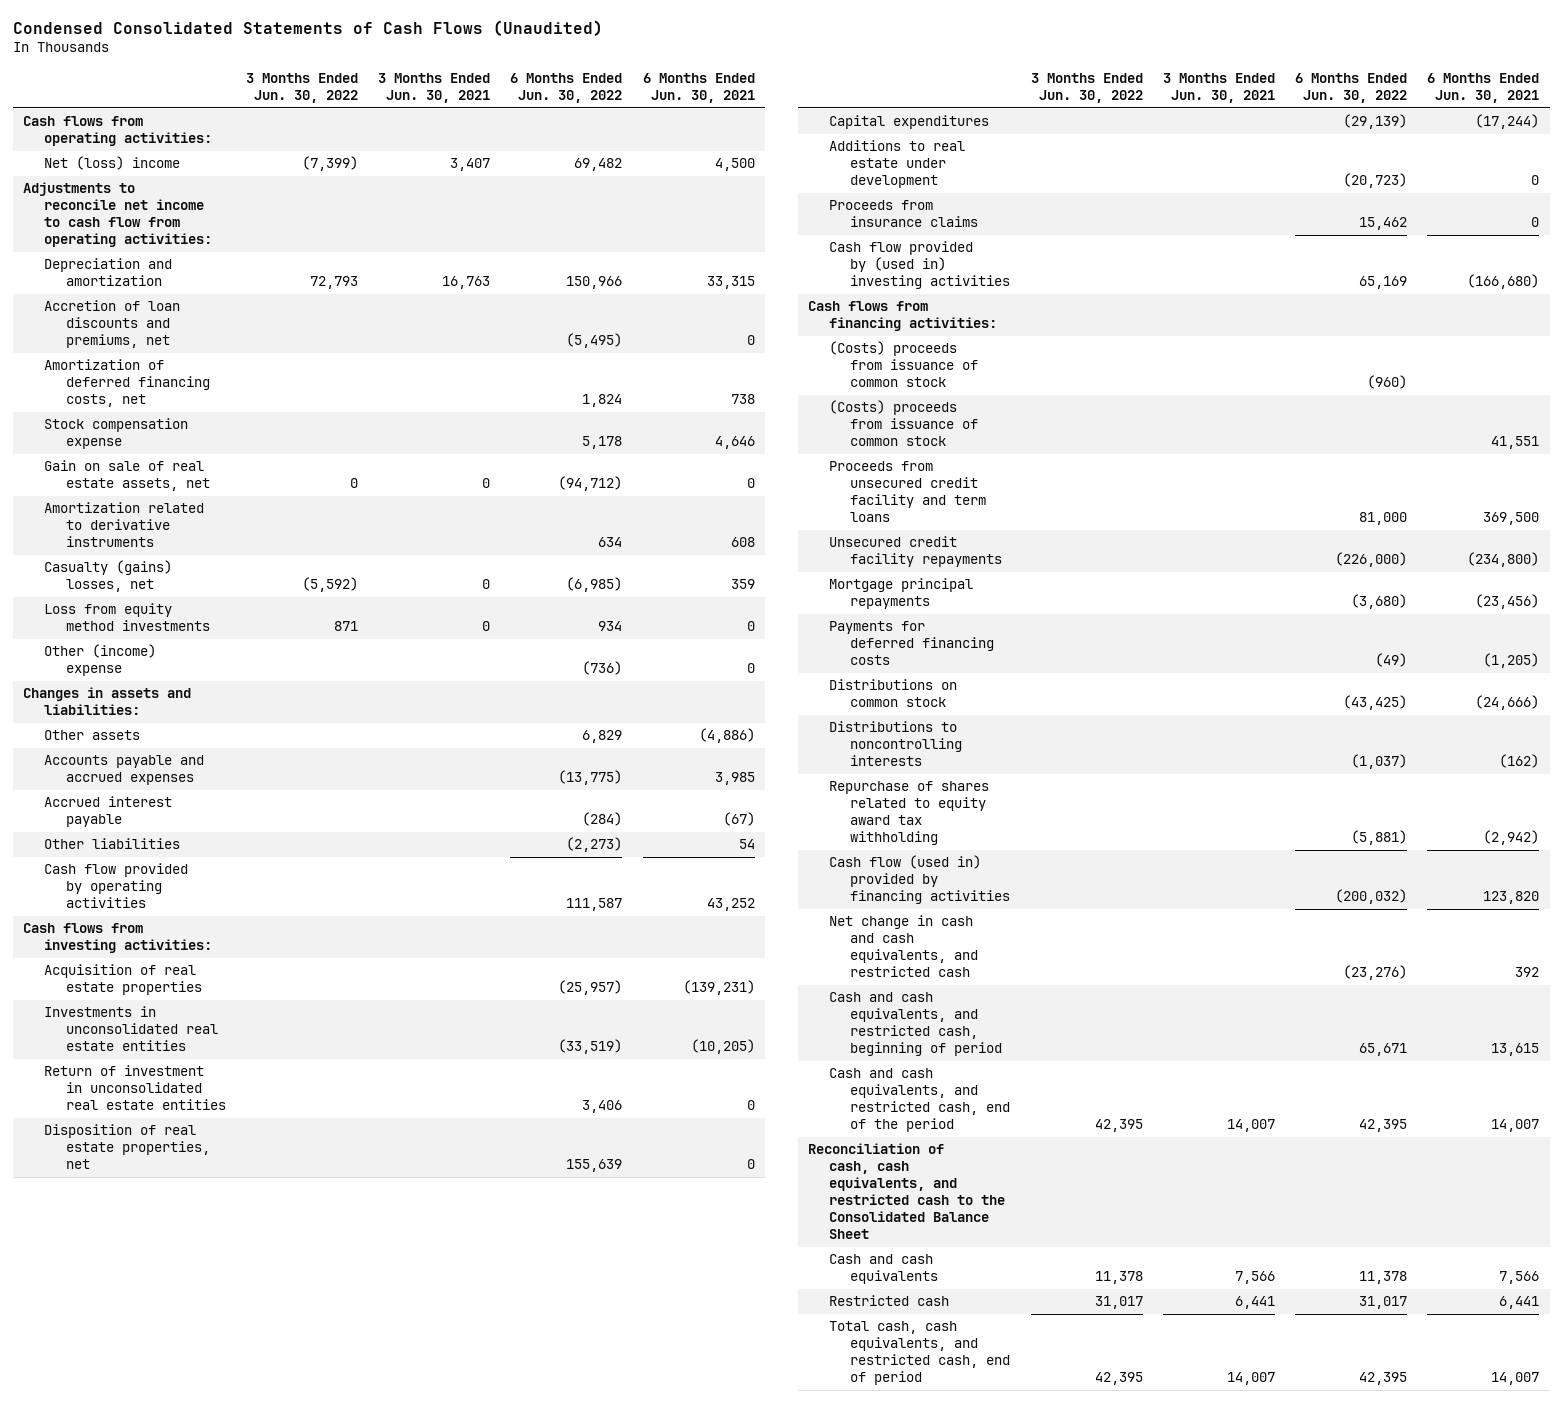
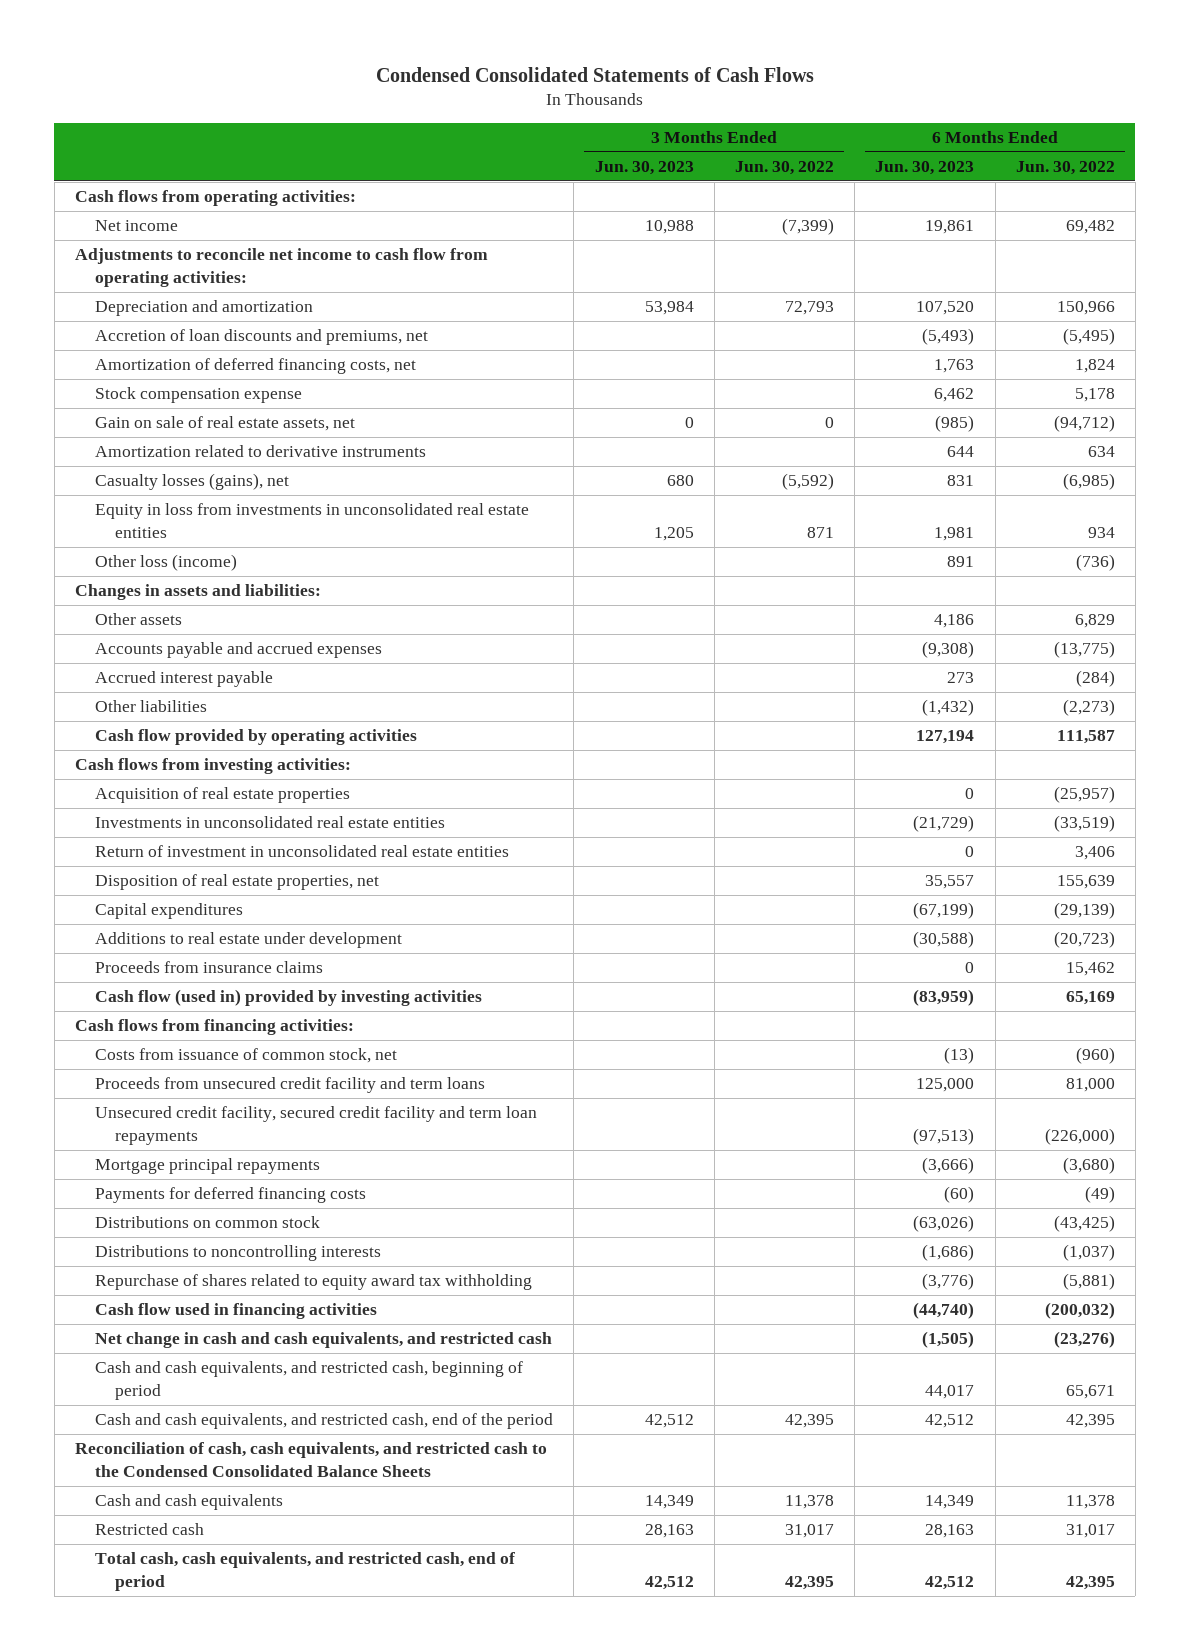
- Condensed Consolidated Statements of Cash Flows (Unaudited)
+ Condensed Consolidated Statements of Cash Flows
- | 3 Months Ended Jun. 30, 2022 | 3 Months Ended Jun. 30, 2021 | 6 Months Ended Jun. 30, 2022 | 6 Months Ended Jun. 30, 2021
+ | 3 Months Ended Jun. 30, 2023 | 3 Months Ended Jun. 30, 2022 | 6 Months Ended Jun. 30, 2023 | 6 Months Ended Jun. 30, 2022
- Net (loss) income | (7,399) | 3,407 | 69,482 | 4,500
+ Net income | 10,988 | (7,399) | 19,861 | 69,482
- Casualty (gains) losses, net | (5,592) | 0 | (6,985) | 359
- Loss from equity method investments | 871 | 0 | 934 | 0
- Other (income) expense | | | (736) | 0
+ Casualty losses (gains), net | 680 | (5,592) | 831 | (6,985)
+ Equity in loss from investments in unconsolidated real estate entities | 1,205 | 871 | 1,981 | 934
+ Other loss (income) | | | 891 | (736)
- Cash flow provided by (used in) investing activities | | | 65,169 | (166,680)
+ Cash flow (used in) provided by investing activities | | | (83,959) | 65,169
- (Costs) proceeds from issuance of common stock | | | (960) |
- (Costs) proceeds from issuance of common stock | | | | 41,551
+ Costs from issuance of common stock, net | | | (13) | (960)
- Unsecured credit facility repayments | | | (226,000) | (234,800)
+ Unsecured credit facility, secured credit facility and term loan repayments | | | (97,513) | (226,000)
- Cash flow (used in) provided by financing activities | | | (200,032) | 123,820
+ Cash flow used in financing activities | | | (44,740) | (200,032)
- Reconciliation of cash, cash equivalents, and restricted cash to the Consolidated Balance Sheet
+ Reconciliation of cash, cash equivalents, and restricted cash to the Condensed Consolidated Balance Sheets

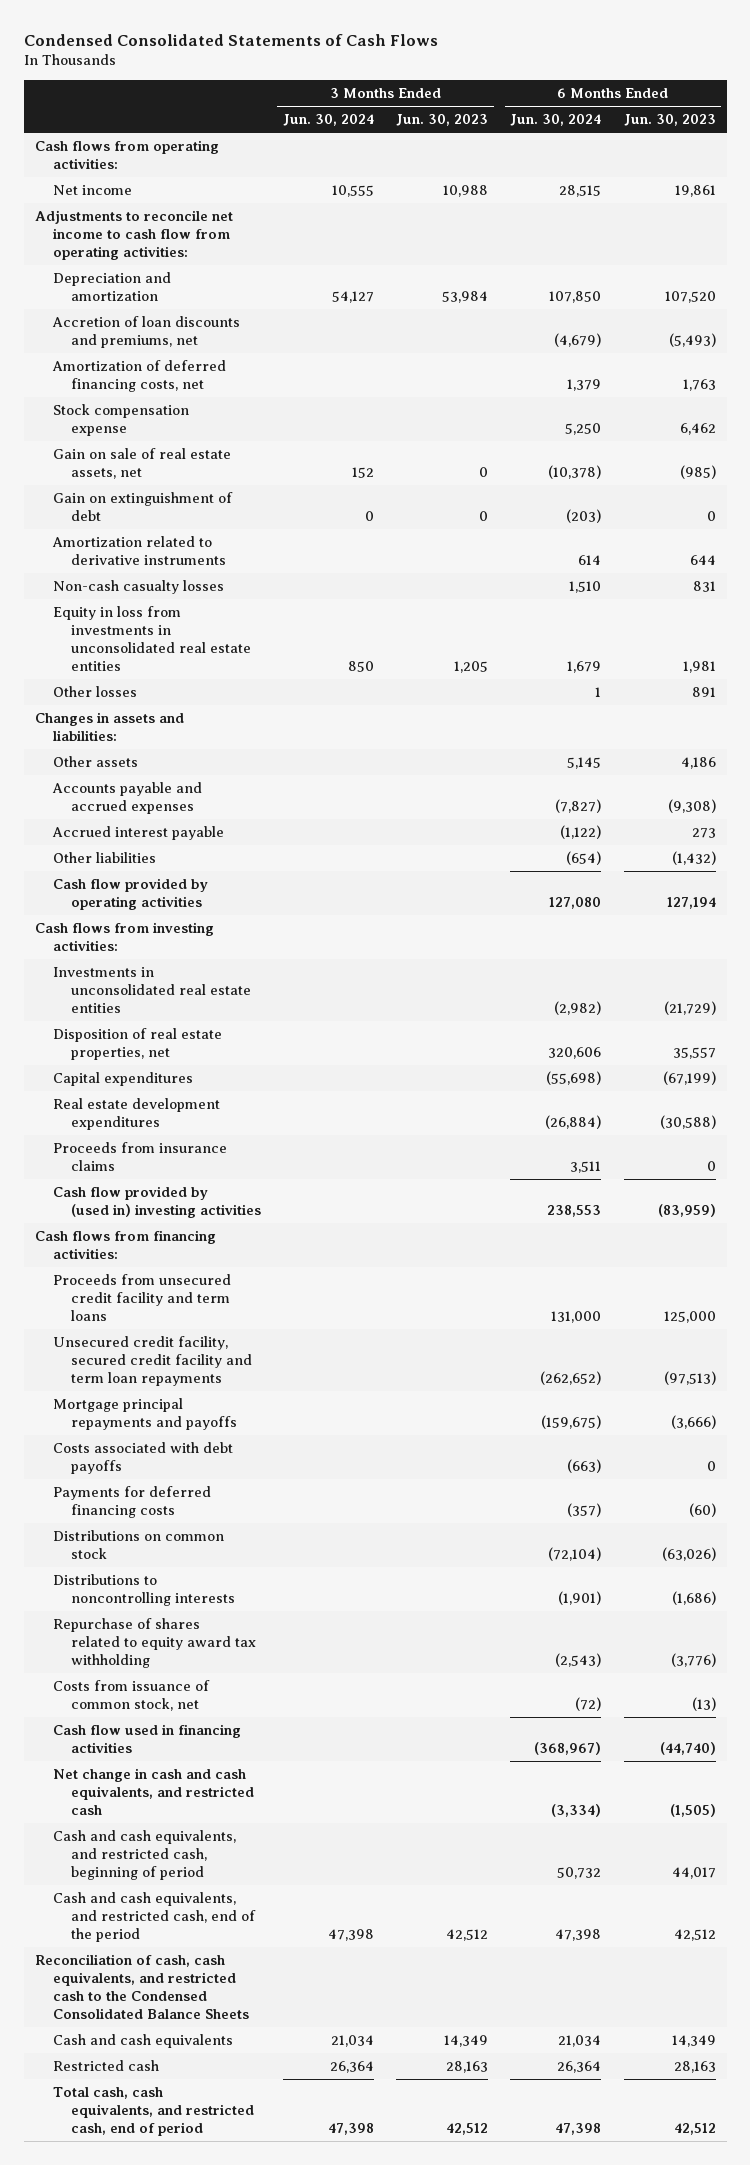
- | 3 Months Ended Jun. 30, 2023 | 3 Months Ended Jun. 30, 2022 | 6 Months Ended Jun. 30, 2023 | 6 Months Ended Jun. 30, 2022
+ | 3 Months Ended Jun. 30, 2024 | 3 Months Ended Jun. 30, 2023 | 6 Months Ended Jun. 30, 2024 | 6 Months Ended Jun. 30, 2023
+ Gain on extinguishment of debt | 0 | 0 | (203) | 0
- Casualty losses (gains), net | 680 | (5,592) | 831 | (6,985)
+ Non-cash casualty losses | | | 1,510 | 831
- Other loss (income) | | | 891 | (736)
+ Other losses | | | 1 | 891
- Acquisition of real estate properties | | | 0 | (25,957)
- Return of investment in unconsolidated real estate entities | | | 0 | 3,406
- Additions to real estate under development | | | (30,588) | (20,723)
+ Real estate development expenditures | | | (26,884) | (30,588)
- Cash flow (used in) provided by investing activities | | | (83,959) | 65,169
+ Cash flow provided by (used in) investing activities | | | 238,553 | (83,959)
- Mortgage principal repayments | | | (3,666) | (3,680)
+ Mortgage principal repayments and payoffs | | | (159,675) | (3,666)
+ Costs associated with debt payoffs | | | (663) | 0
moved down: Costs from issuance of common stock, net | | | (72) | (13)

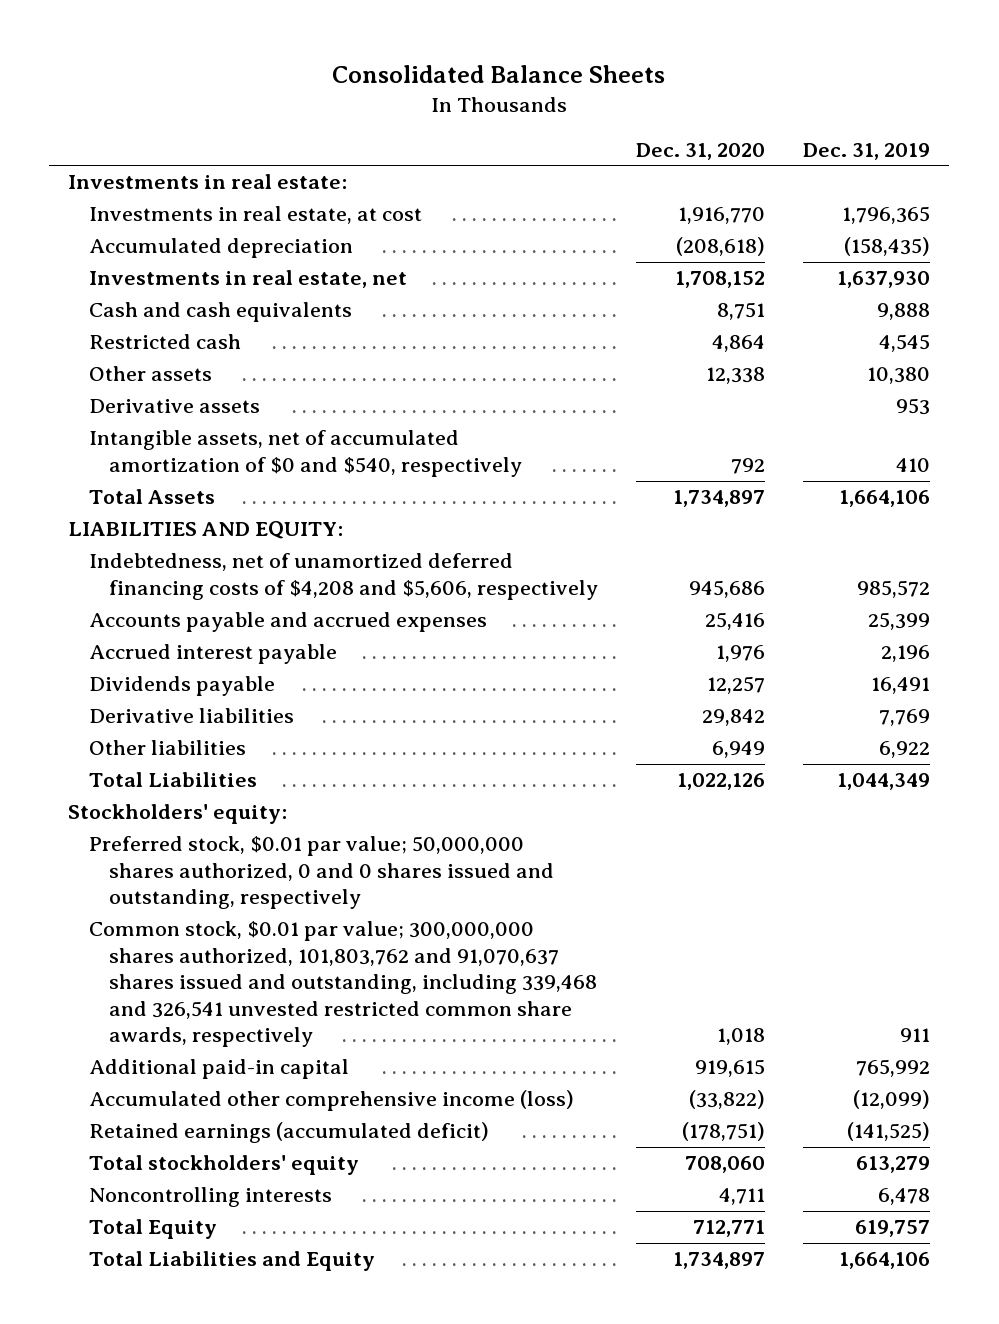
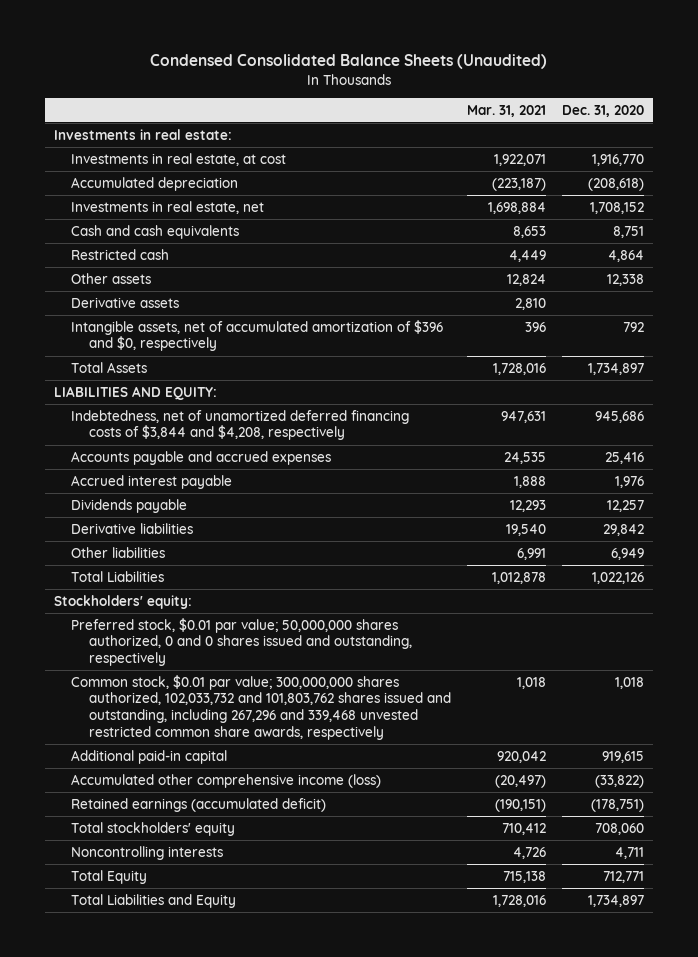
- Consolidated Balance Sheets
+ Condensed Consolidated Balance Sheets (Unaudited)
- | Dec. 31, 2020 | Dec. 31, 2019
+ | Mar. 31, 2021 | Dec. 31, 2020
- Intangible assets, net of accumulated amortization of $0 and $540, respectively | 792 | 410
+ Intangible assets, net of accumulated amortization of $396 and $0, respectively | 396 | 792
- Indebtedness, net of unamortized deferred financing costs of $4,208 and $5,606, respectively | 945,686 | 985,572
+ Indebtedness, net of unamortized deferred financing costs of $3,844 and $4,208, respectively | 947,631 | 945,686
- Common stock, $0.01 par value; 300,000,000 shares authorized, 101,803,762 and 91,070,637 shares issued and outstanding, including 339,468 and 326,541 unvested restricted common share awards, respectively | 1,018 | 911
+ Common stock, $0.01 par value; 300,000,000 shares authorized, 102,033,732 and 101,803,762 shares issued and outstanding, including 267,296 and 339,468 unvested restricted common share awards, respectively | 1,018 | 1,018

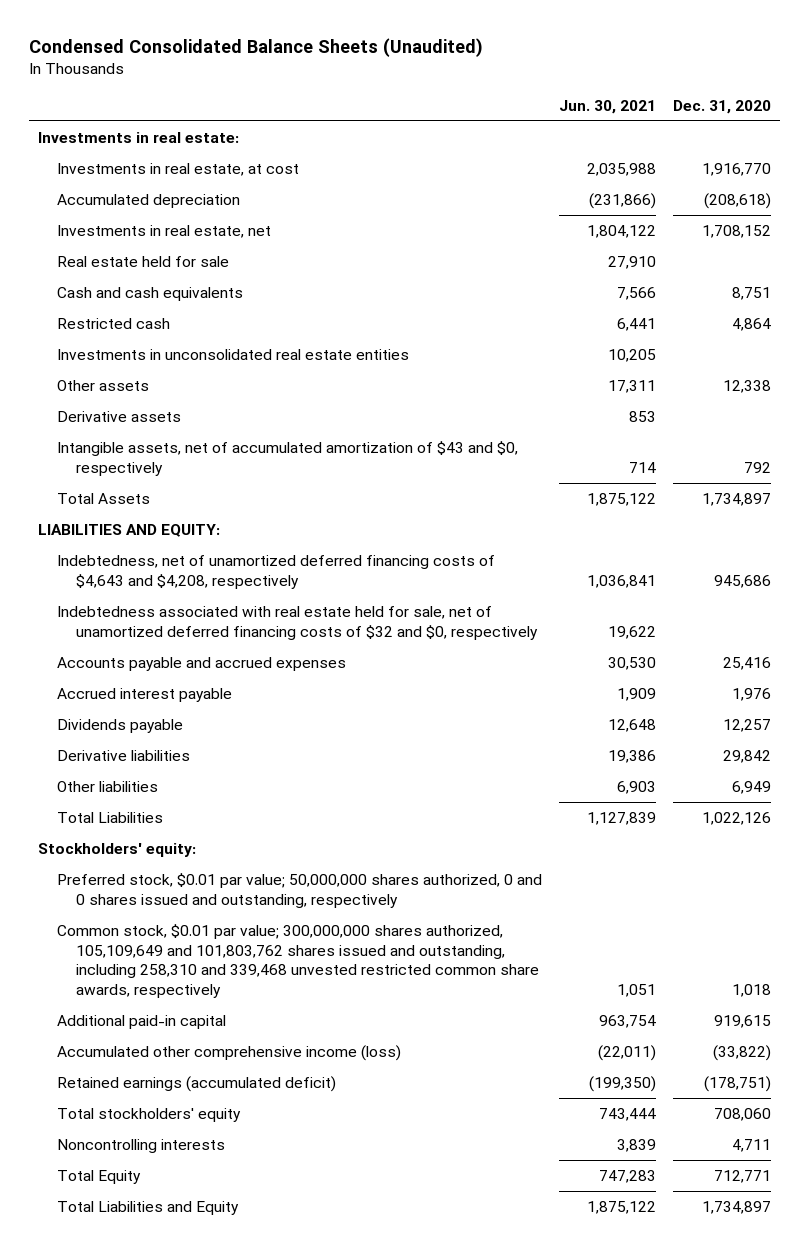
- | Mar. 31, 2021 | Dec. 31, 2020
+ | Jun. 30, 2021 | Dec. 31, 2020
+ Real estate held for sale | 27,910 |
+ Investments in unconsolidated real estate entities | 10,205 |
- Intangible assets, net of accumulated amortization of $396 and $0, respectively | 396 | 792
+ Intangible assets, net of accumulated amortization of $43 and $0, respectively | 714 | 792
- Indebtedness, net of unamortized deferred financing costs of $3,844 and $4,208, respectively | 947,631 | 945,686
+ Indebtedness, net of unamortized deferred financing costs of $4,643 and $4,208, respectively | 1,036,841 | 945,686
+ Indebtedness associated with real estate held for sale, net of unamortized deferred financing costs of $32 and $0, respectively | 19,622 |
- Common stock, $0.01 par value; 300,000,000 shares authorized, 102,033,732 and 101,803,762 shares issued and outstanding, including 267,296 and 339,468 unvested restricted common share awards, respectively | 1,018 | 1,018
+ Common stock, $0.01 par value; 300,000,000 shares authorized, 105,109,649 and 101,803,762 shares issued and outstanding, including 258,310 and 339,468 unvested restricted common share awards, respectively | 1,051 | 1,018

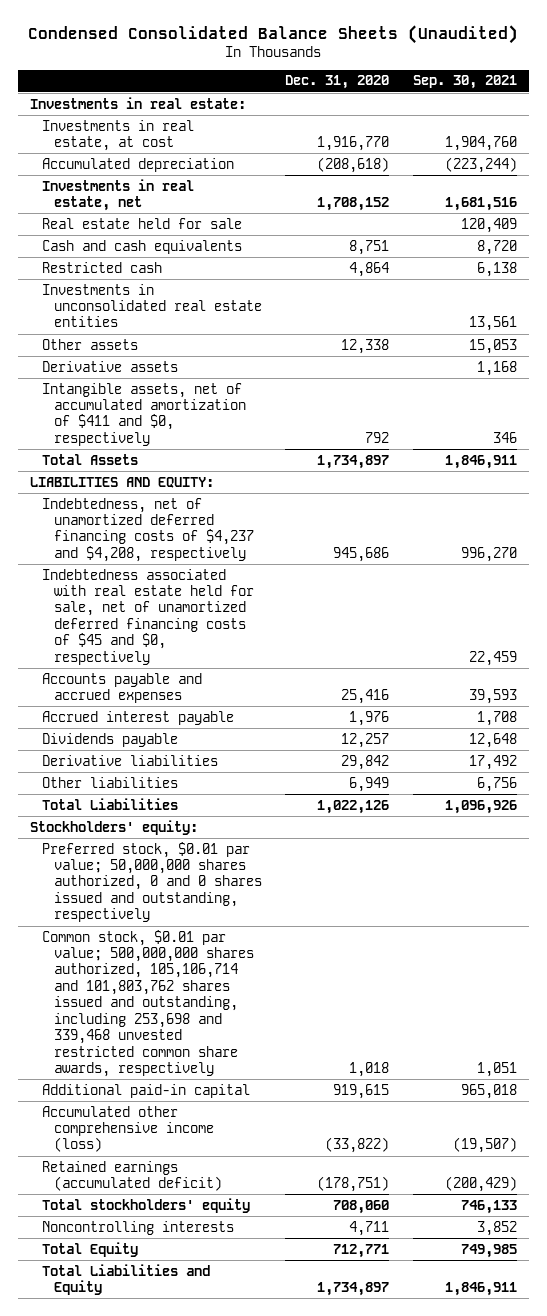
- | Jun. 30, 2021 | Dec. 31, 2020
+ | Dec. 31, 2020 | Sep. 30, 2021
- Intangible assets, net of accumulated amortization of $43 and $0, respectively | 714 | 792
+ Intangible assets, net of accumulated amortization of $411 and $0, respectively | 792 | 346
- Indebtedness, net of unamortized deferred financing costs of $4,643 and $4,208, respectively | 1,036,841 | 945,686
- Indebtedness associated with real estate held for sale, net of unamortized deferred financing costs of $32 and $0, respectively | 19,622 |
+ Indebtedness, net of unamortized deferred financing costs of $4,237 and $4,208, respectively | 945,686 | 996,270
+ Indebtedness associated with real estate held for sale, net of unamortized deferred financing costs of $45 and $0, respectively | | 22,459
- Common stock, $0.01 par value; 300,000,000 shares authorized, 105,109,649 and 101,803,762 shares issued and outstanding, including 258,310 and 339,468 unvested restricted common share awards, respectively | 1,051 | 1,018
+ Common stock, $0.01 par value; 500,000,000 shares authorized, 105,106,714 and 101,803,762 shares issued and outstanding, including 253,698 and 339,468 unvested restricted common share awards, respectively | 1,018 | 1,051

